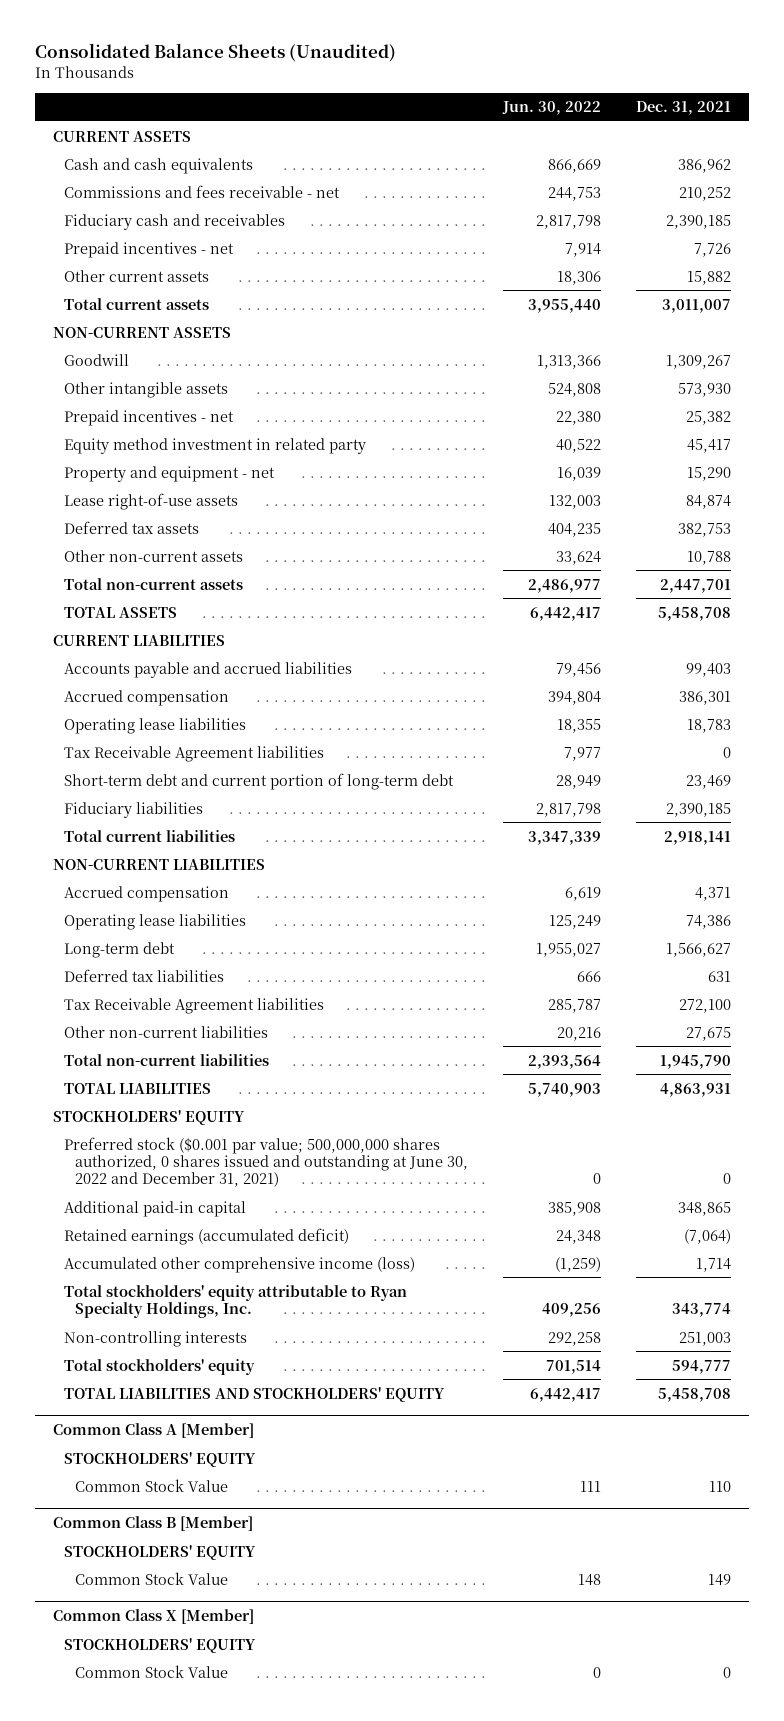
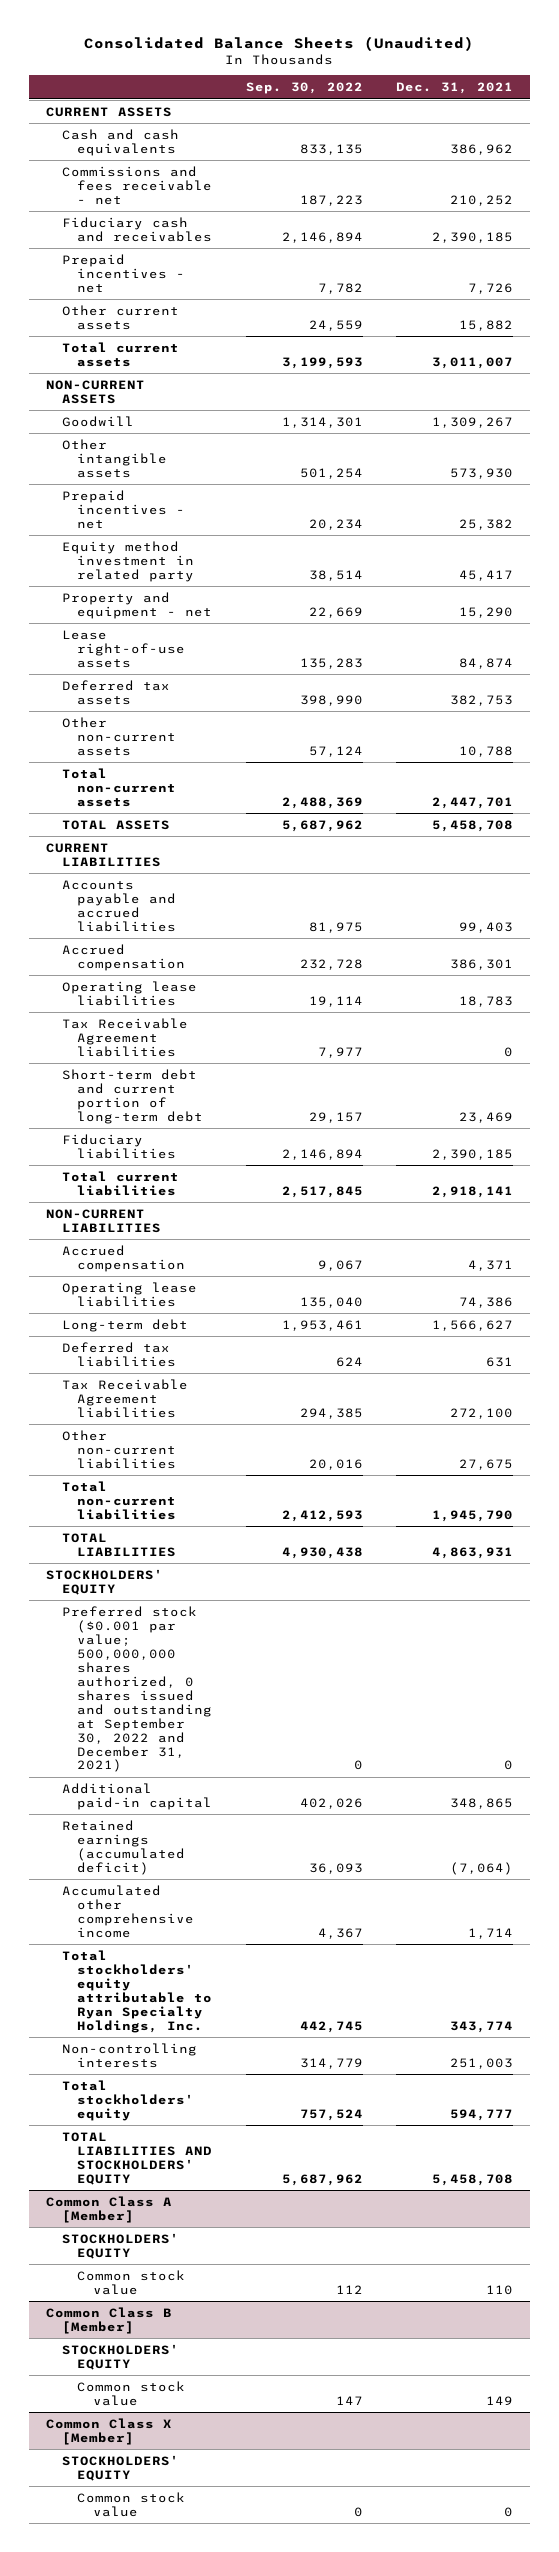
- | Jun. 30, 2022 | Dec. 31, 2021
+ | Sep. 30, 2022 | Dec. 31, 2021
- Preferred stock ($0.001 par value; 500,000,000 shares authorized, 0 shares issued and outstanding at June 30, 2022 and December 31, 2021) | 0 | 0
+ Preferred stock ($0.001 par value; 500,000,000 shares authorized, 0 shares issued and outstanding at September 30, 2022 and December 31, 2021) | 0 | 0
- Accumulated other comprehensive income (loss) | (1,259) | 1,714
+ Accumulated other comprehensive income | 4,367 | 1,714
@ Common Class A [Member]
- Common Stock Value | 111 | 110
+ Common stock value | 112 | 110
@ Common Class B [Member]
- Common Stock Value | 148 | 149
+ Common stock value | 147 | 149
@ Common Class X [Member]
- Common Stock Value | 0 | 0
+ Common stock value | 0 | 0

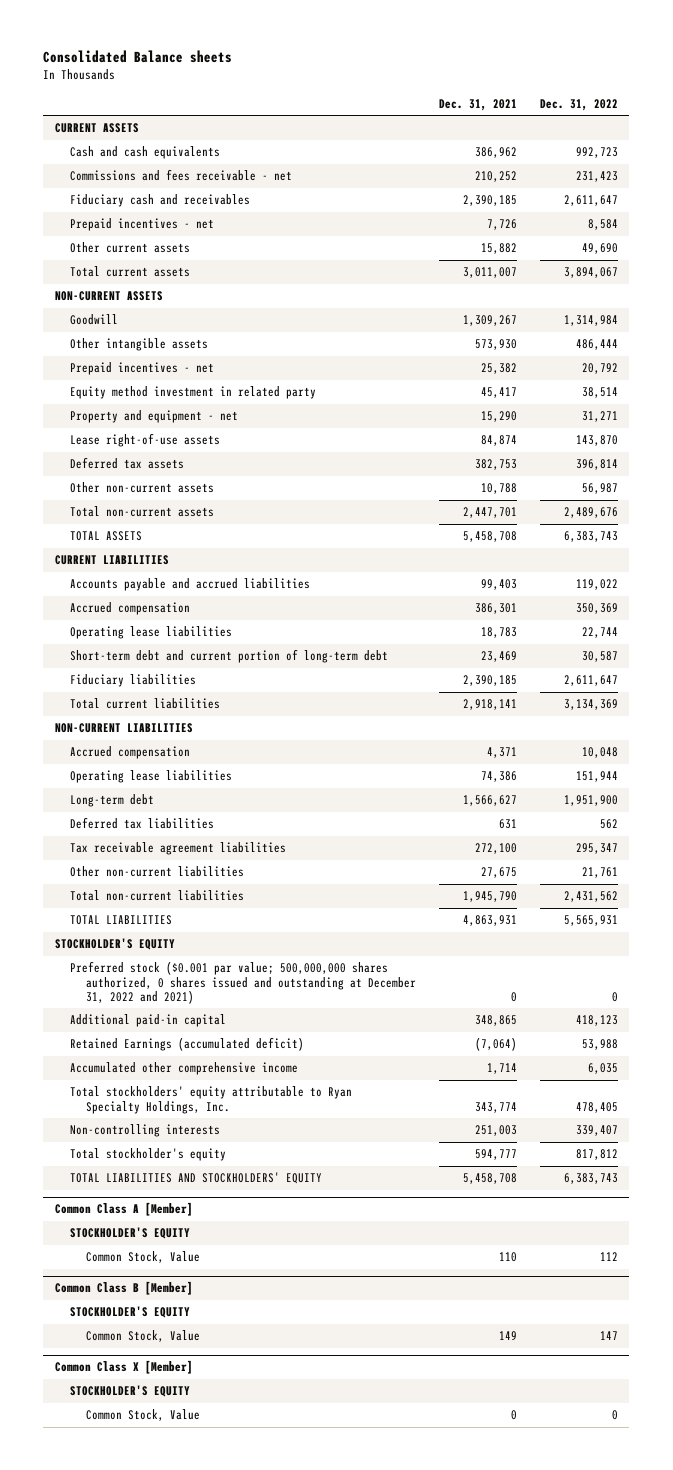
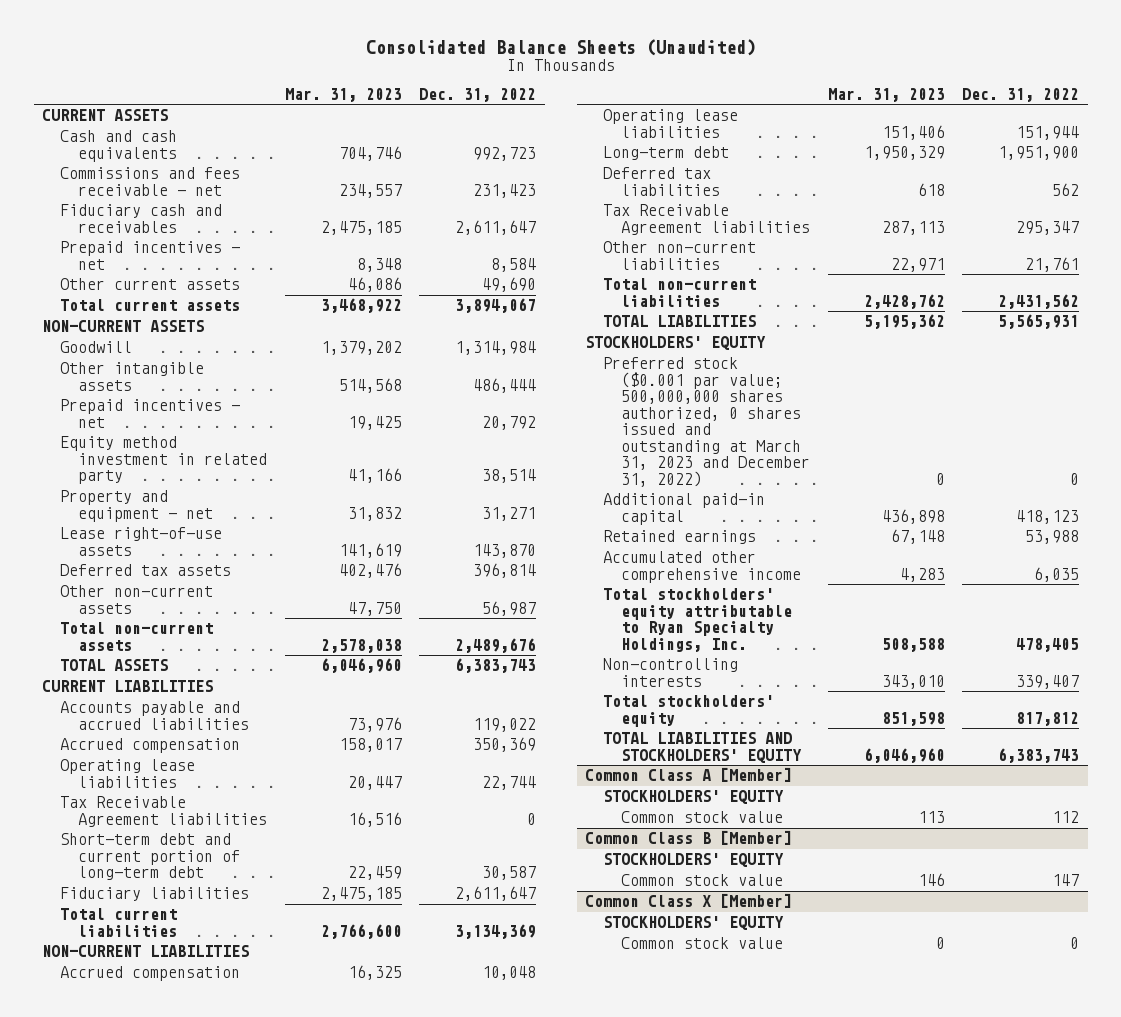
- Consolidated Balance sheets
+ Consolidated Balance Sheets (Unaudited)
- | Dec. 31, 2021 | Dec. 31, 2022
+ | Mar. 31, 2023 | Dec. 31, 2022
+ Tax Receivable Agreement liabilities | 16,516 | 0
- Tax receivable agreement liabilities | 272,100 | 295,347
+ Tax Receivable Agreement liabilities | 287,113 | 295,347
- STOCKHOLDER'S EQUITY
- Preferred stock ($0.001 par value; 500,000,000 shares authorized, 0 shares issued and outstanding at December 31, 2022 and 2021) | 0 | 0
+ STOCKHOLDERS' EQUITY
+ Preferred stock ($0.001 par value; 500,000,000 shares authorized, 0 shares issued and outstanding at March 31, 2023 and December 31, 2022) | 0 | 0
- Retained Earnings (accumulated deficit) | (7,064) | 53,988
+ Retained earnings | 67,148 | 53,988
- Total stockholder's equity | 594,777 | 817,812
+ Total stockholders' equity | 851,598 | 817,812
@ Common Class A [Member]
- STOCKHOLDER'S EQUITY
- Common Stock, Value | 110 | 112
+ STOCKHOLDERS' EQUITY
+ Common stock value | 113 | 112
@ Common Class B [Member]
- STOCKHOLDER'S EQUITY
- Common Stock, Value | 149 | 147
+ STOCKHOLDERS' EQUITY
+ Common stock value | 146 | 147
@ Common Class X [Member]
- STOCKHOLDER'S EQUITY
- Common Stock, Value | 0 | 0
+ STOCKHOLDERS' EQUITY
+ Common stock value | 0 | 0

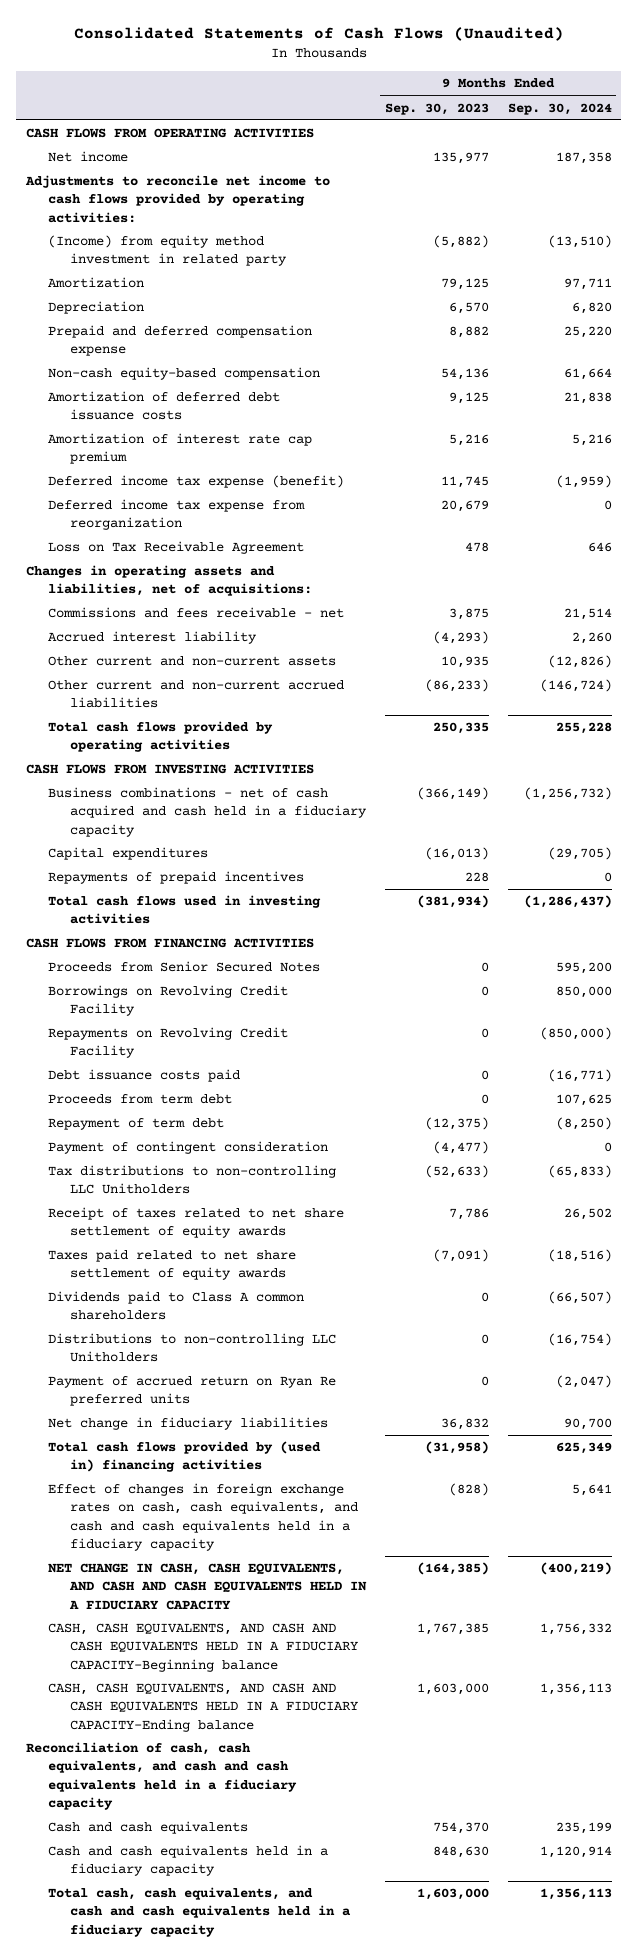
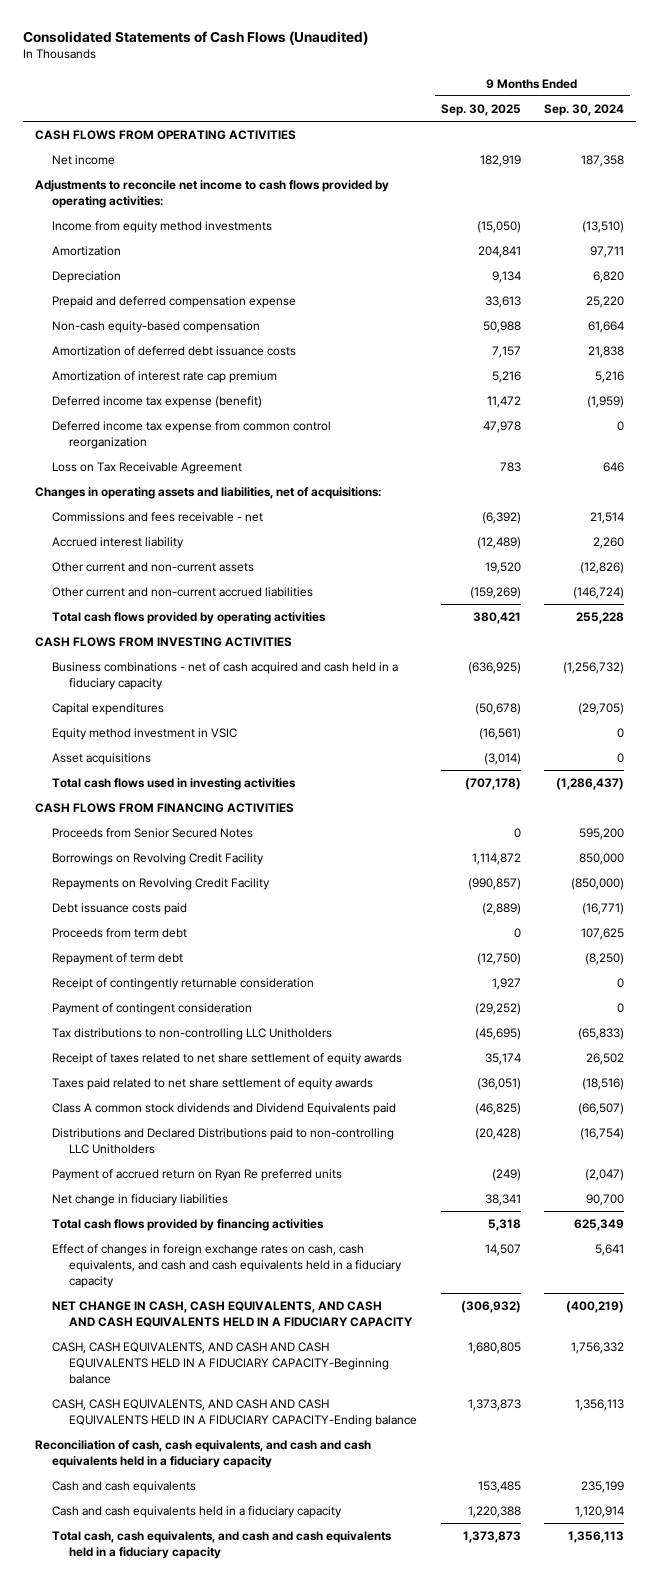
- | 9 Months Ended Sep. 30, 2023 | 9 Months Ended Sep. 30, 2024
+ | 9 Months Ended Sep. 30, 2025 | 9 Months Ended Sep. 30, 2024
- (Income) from equity method investment in related party | (5,882) | (13,510)
+ Income from equity method investments | (15,050) | (13,510)
- Deferred income tax expense from reorganization | 20,679 | 0
+ Deferred income tax expense from common control reorganization | 47,978 | 0
- Repayments of prepaid incentives | 228 | 0
+ Equity method investment in VSIC | (16,561) | 0
+ Asset acquisitions | (3,014) | 0
+ Receipt of contingently returnable consideration | 1,927 | 0
- Dividends paid to Class A common shareholders | 0 | (66,507)
- Distributions to non-controlling LLC Unitholders | 0 | (16,754)
+ Class A common stock dividends and Dividend Equivalents paid | (46,825) | (66,507)
+ Distributions and Declared Distributions paid to non-controlling LLC Unitholders | (20,428) | (16,754)
- Total cash flows provided by (used in) financing activities | (31,958) | 625,349
+ Total cash flows provided by financing activities | 5,318 | 625,349

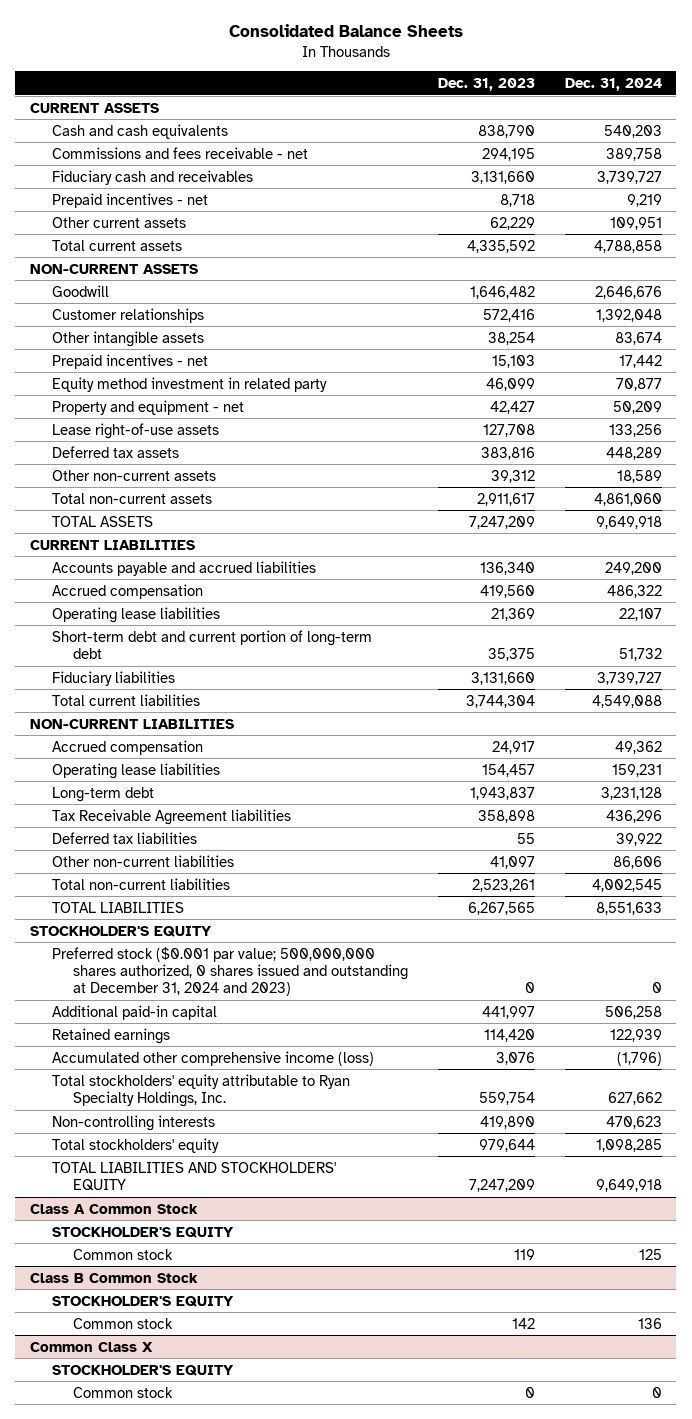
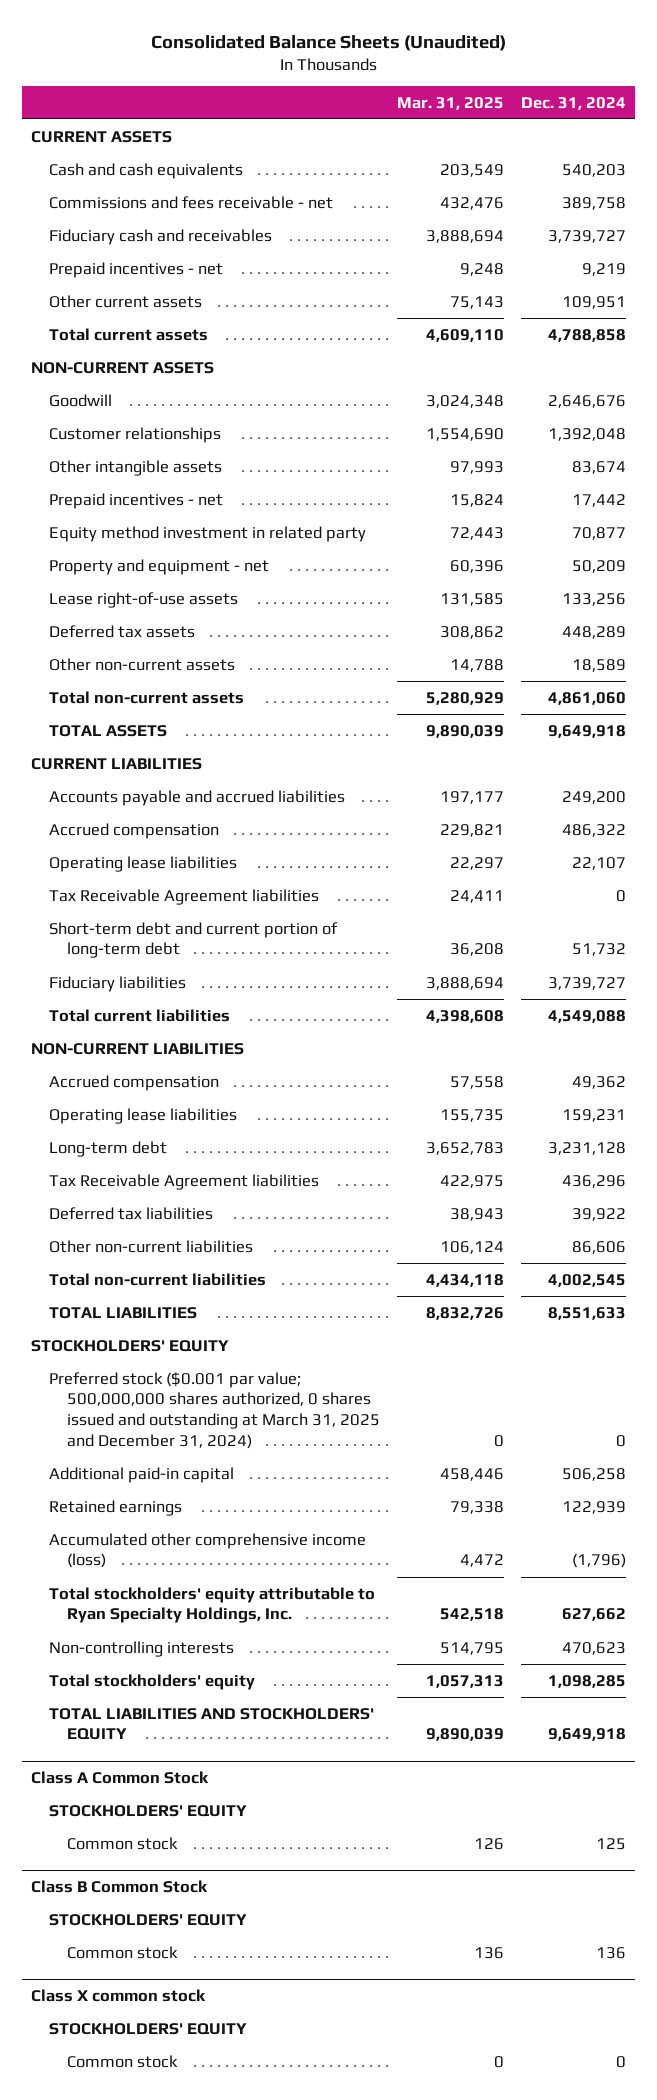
- Consolidated Balance Sheets
+ Consolidated Balance Sheets (Unaudited)
- | Dec. 31, 2023 | Dec. 31, 2024
+ | Mar. 31, 2025 | Dec. 31, 2024
+ Tax Receivable Agreement liabilities | 24,411 | 0
- STOCKHOLDER'S EQUITY
- Preferred stock ($0.001 par value; 500,000,000 shares authorized, 0 shares issued and outstanding at December 31, 2024 and 2023) | 0 | 0
+ STOCKHOLDERS' EQUITY
+ Preferred stock ($0.001 par value; 500,000,000 shares authorized, 0 shares issued and outstanding at March 31, 2025 and December 31, 2024) | 0 | 0
@ Class A Common Stock
- STOCKHOLDER'S EQUITY
+ STOCKHOLDERS' EQUITY
@ Class B Common Stock
- STOCKHOLDER'S EQUITY
+ STOCKHOLDERS' EQUITY
- Common Class X
- STOCKHOLDER'S EQUITY
+ Class X common stock
+ STOCKHOLDERS' EQUITY

